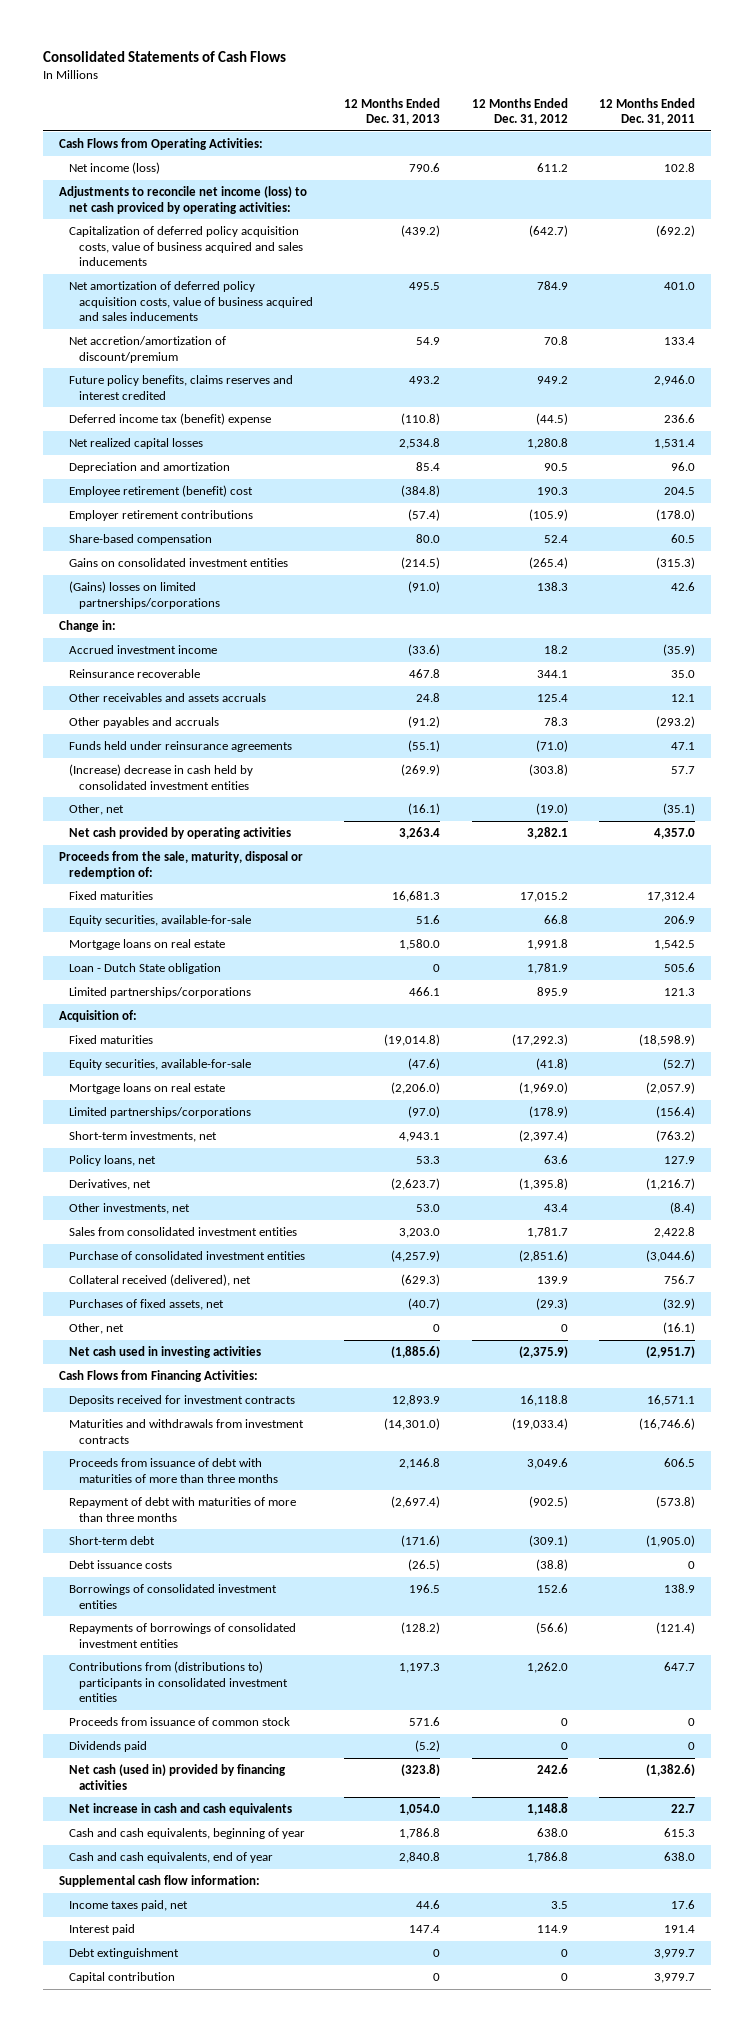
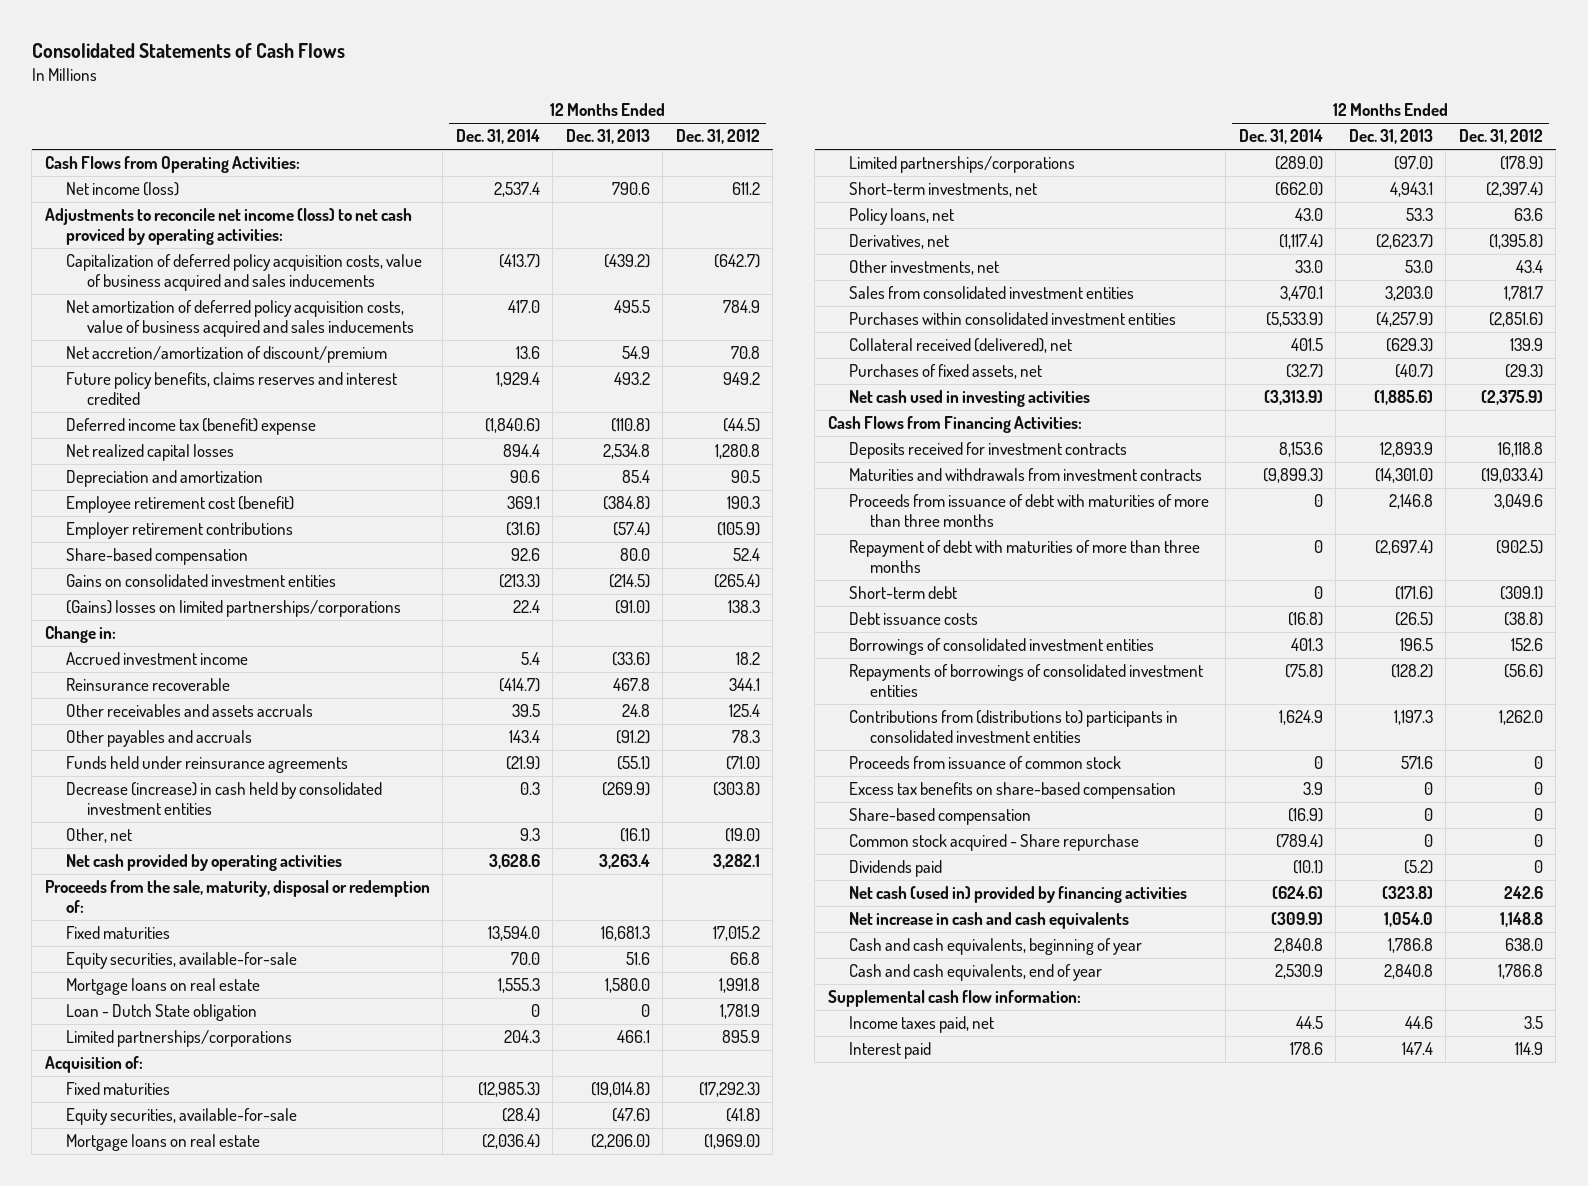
- | 12 Months Ended Dec. 31, 2013 | 12 Months Ended Dec. 31, 2012 | 12 Months Ended Dec. 31, 2011
+ | 12 Months Ended Dec. 31, 2014 | 12 Months Ended Dec. 31, 2013 | 12 Months Ended Dec. 31, 2012
- Employee retirement (benefit) cost | (384.8) | 190.3 | 204.5
+ Employee retirement cost (benefit) | 369.1 | (384.8) | 190.3
- (Increase) decrease in cash held by consolidated investment entities | (269.9) | (303.8) | 57.7
+ Decrease (increase) in cash held by consolidated investment entities | 0.3 | (269.9) | (303.8)
- Purchase of consolidated investment entities | (4,257.9) | (2,851.6) | (3,044.6)
+ Purchases within consolidated investment entities | (5,533.9) | (4,257.9) | (2,851.6)
- Other, net | 0 | 0 | (16.1)
+ Excess tax benefits on share-based compensation | 3.9 | 0 | 0
+ Share-based compensation | (16.9) | 0 | 0
+ Common stock acquired - Share repurchase | (789.4) | 0 | 0
- Debt extinguishment | 0 | 0 | 3,979.7
- Capital contribution | 0 | 0 | 3,979.7

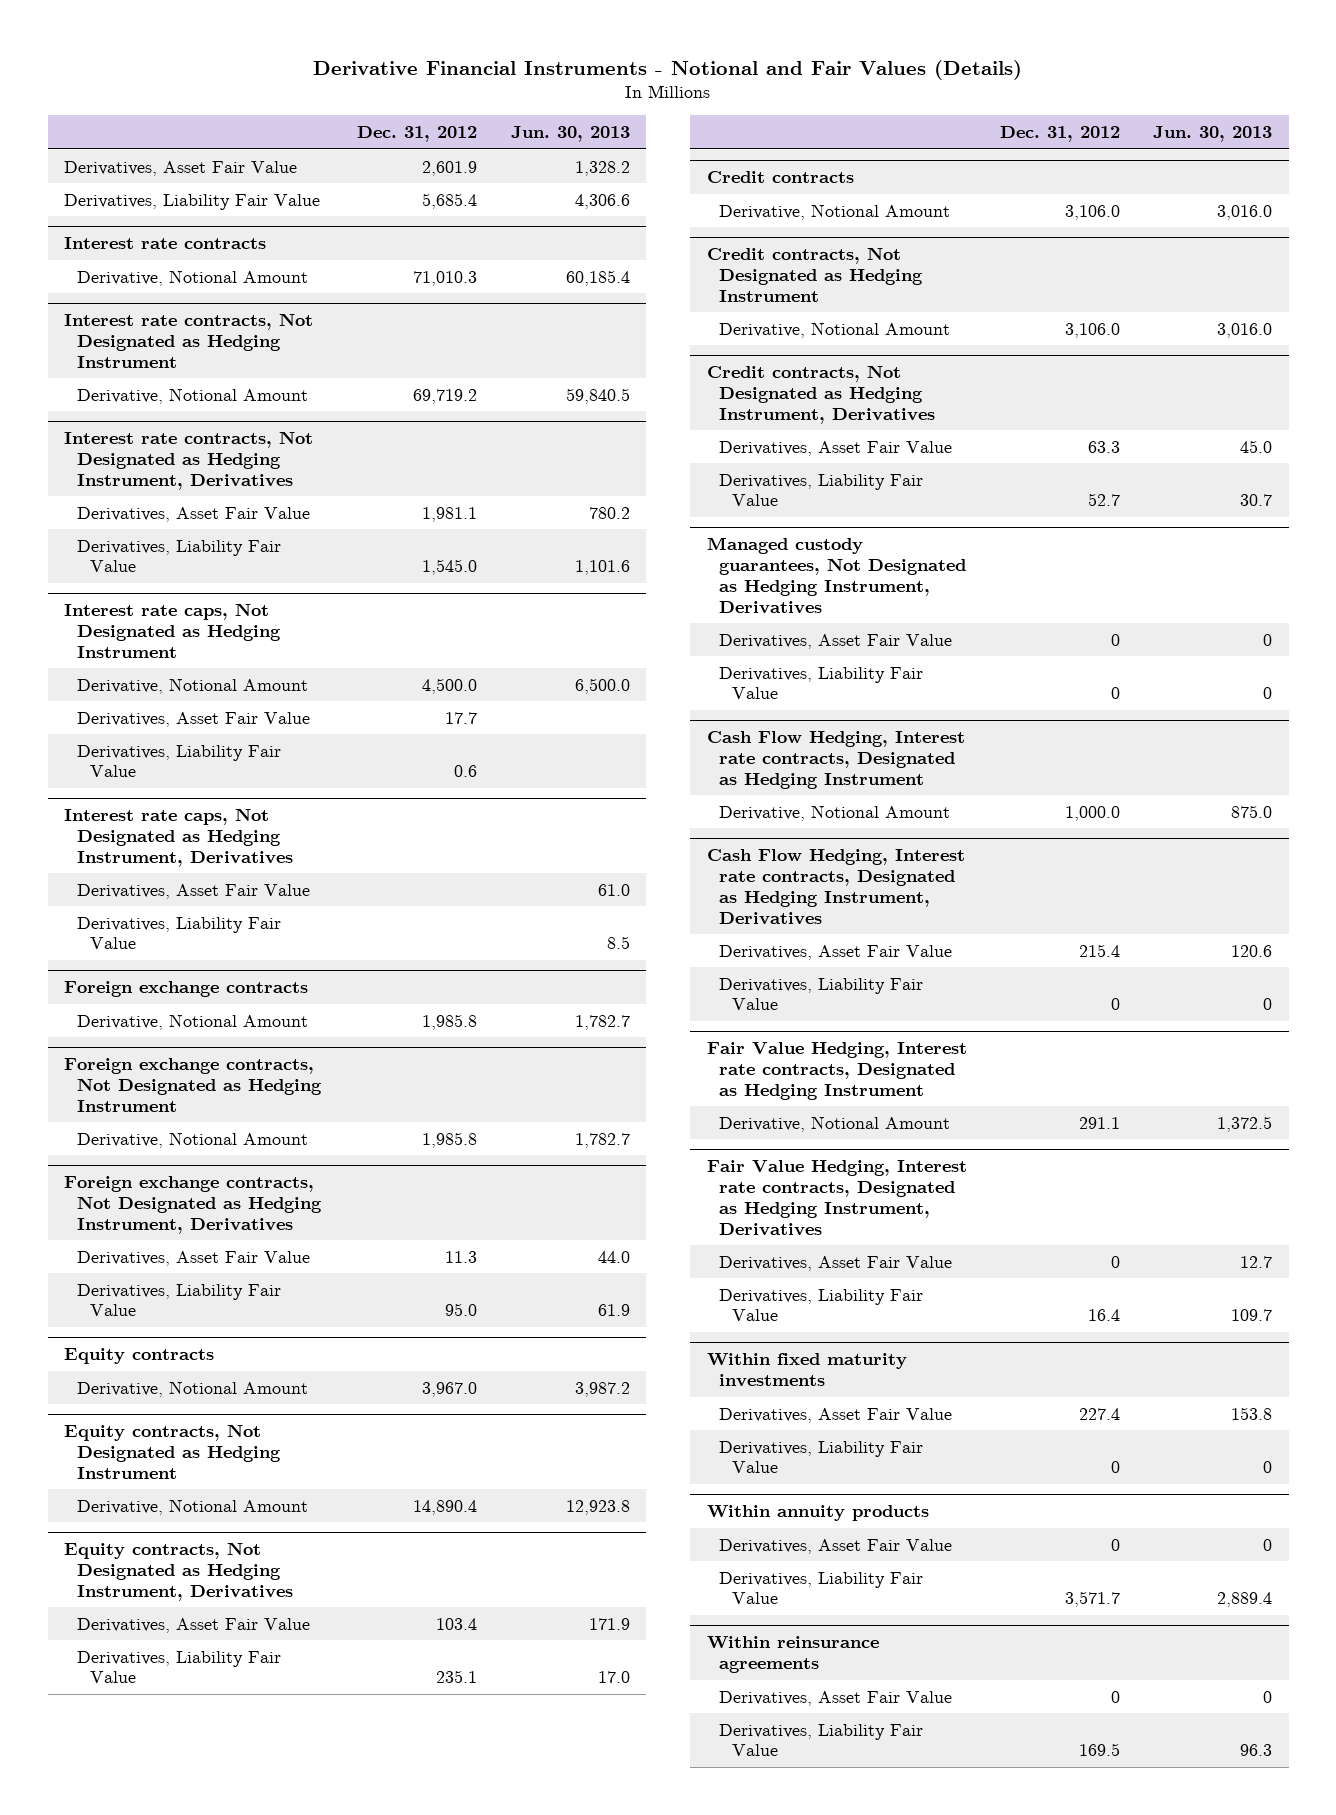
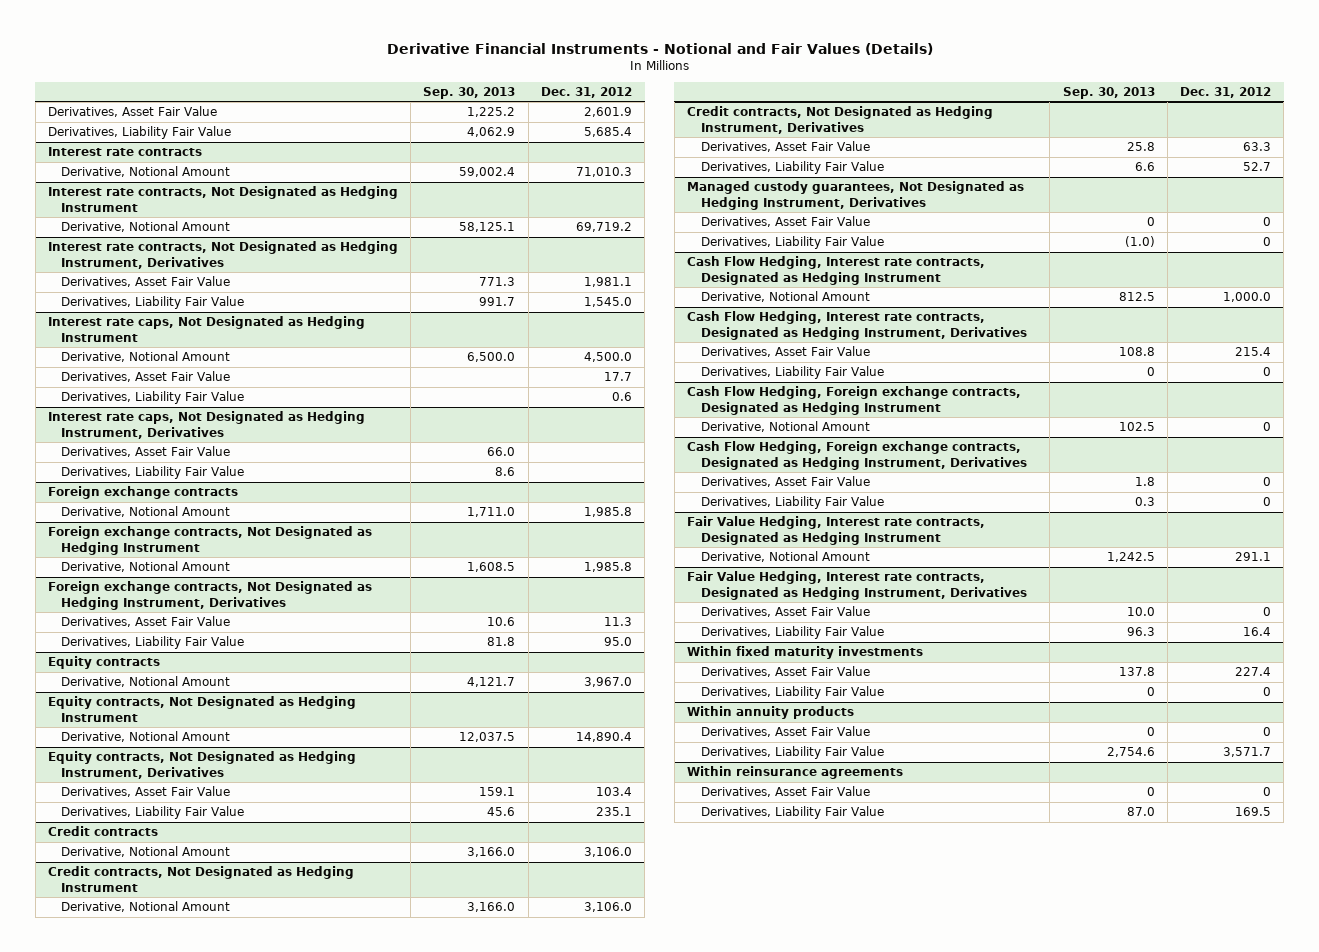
- | Dec. 31, 2012 | Jun. 30, 2013
+ | Sep. 30, 2013 | Dec. 31, 2012
+ Cash Flow Hedging, Foreign exchange contracts, Designated as Hedging Instrument
+ Derivative, Notional Amount | 102.5 | 0
+ Cash Flow Hedging, Foreign exchange contracts, Designated as Hedging Instrument, Derivatives
+ Derivatives, Asset Fair Value | 1.8 | 0
+ Derivatives, Liability Fair Value | 0.3 | 0

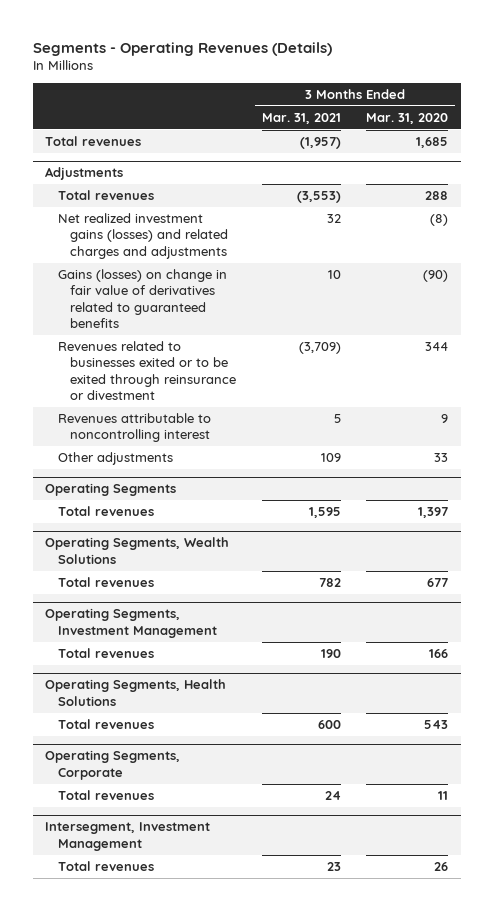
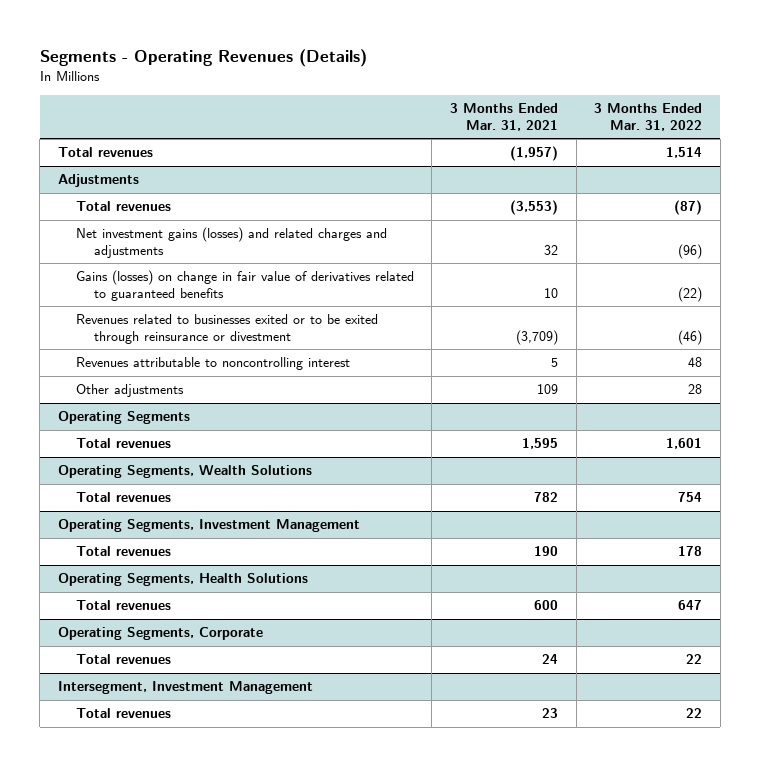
- | 3 Months Ended Mar. 31, 2021 | 3 Months Ended Mar. 31, 2020
+ | 3 Months Ended Mar. 31, 2021 | 3 Months Ended Mar. 31, 2022
@ Adjustments
- Net realized investment gains (losses) and related charges and adjustments | 32 | (8)
+ Net investment gains (losses) and related charges and adjustments | 32 | (96)

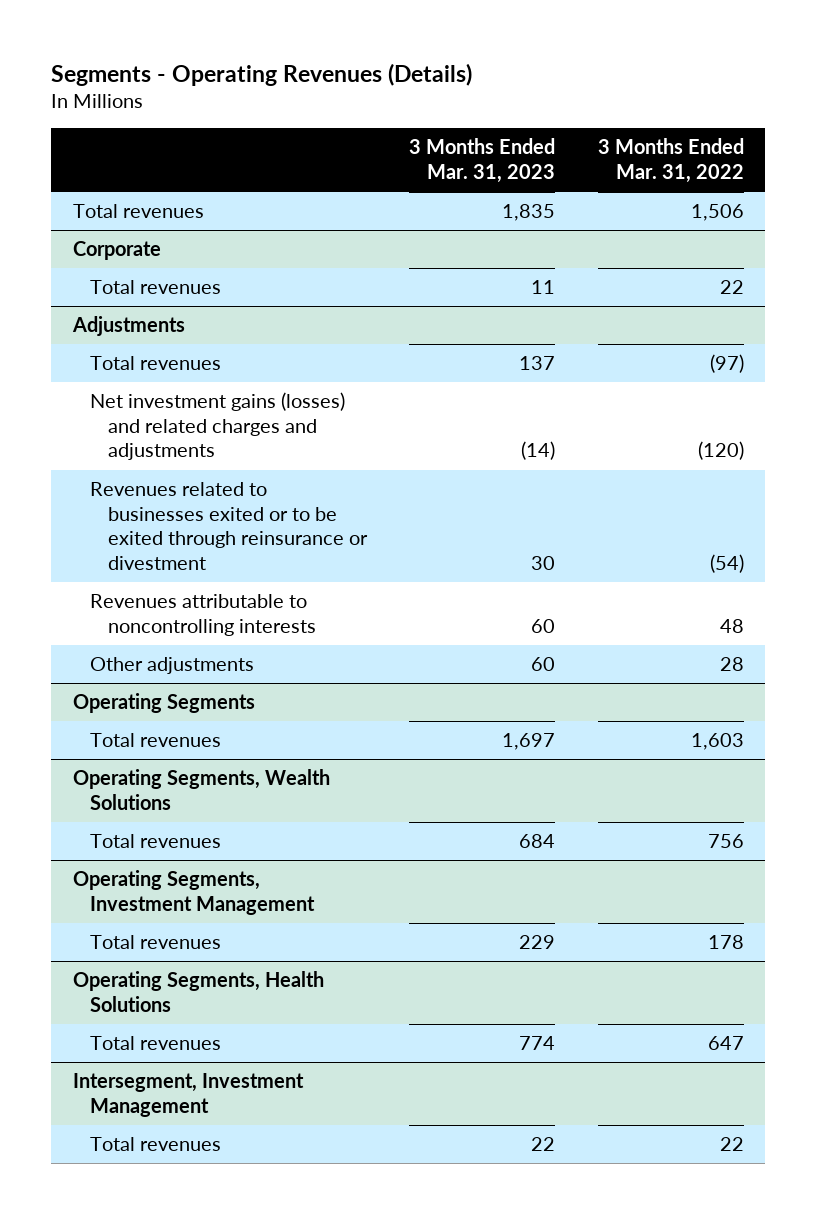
- | 3 Months Ended Mar. 31, 2021 | 3 Months Ended Mar. 31, 2022
+ | 3 Months Ended Mar. 31, 2023 | 3 Months Ended Mar. 31, 2022
- Total revenues | (1,957) | 1,514
+ Total revenues | 1,835 | 1,506
+ Corporate
+ Total revenues | 11 | 22
@ Adjustments
- Total revenues | (3,553) | (87)
- Net investment gains (losses) and related charges and adjustments | 32 | (96)
- Gains (losses) on change in fair value of derivatives related to guaranteed benefits | 10 | (22)
- Revenues related to businesses exited or to be exited through reinsurance or divestment | (3,709) | (46)
- Revenues attributable to noncontrolling interest | 5 | 48
+ Total revenues | 137 | (97)
+ Net investment gains (losses) and related charges and adjustments | (14) | (120)
+ Revenues related to businesses exited or to be exited through reinsurance or divestment | 30 | (54)
+ Revenues attributable to noncontrolling interests | 60 | 48
@ Operating Segments
- Total revenues | 1,595 | 1,601
+ Total revenues | 1,697 | 1,603
@ Operating Segments, Wealth Solutions
- Total revenues | 782 | 754
+ Total revenues | 684 | 756
- Operating Segments, Corporate
- Total revenues | 24 | 22

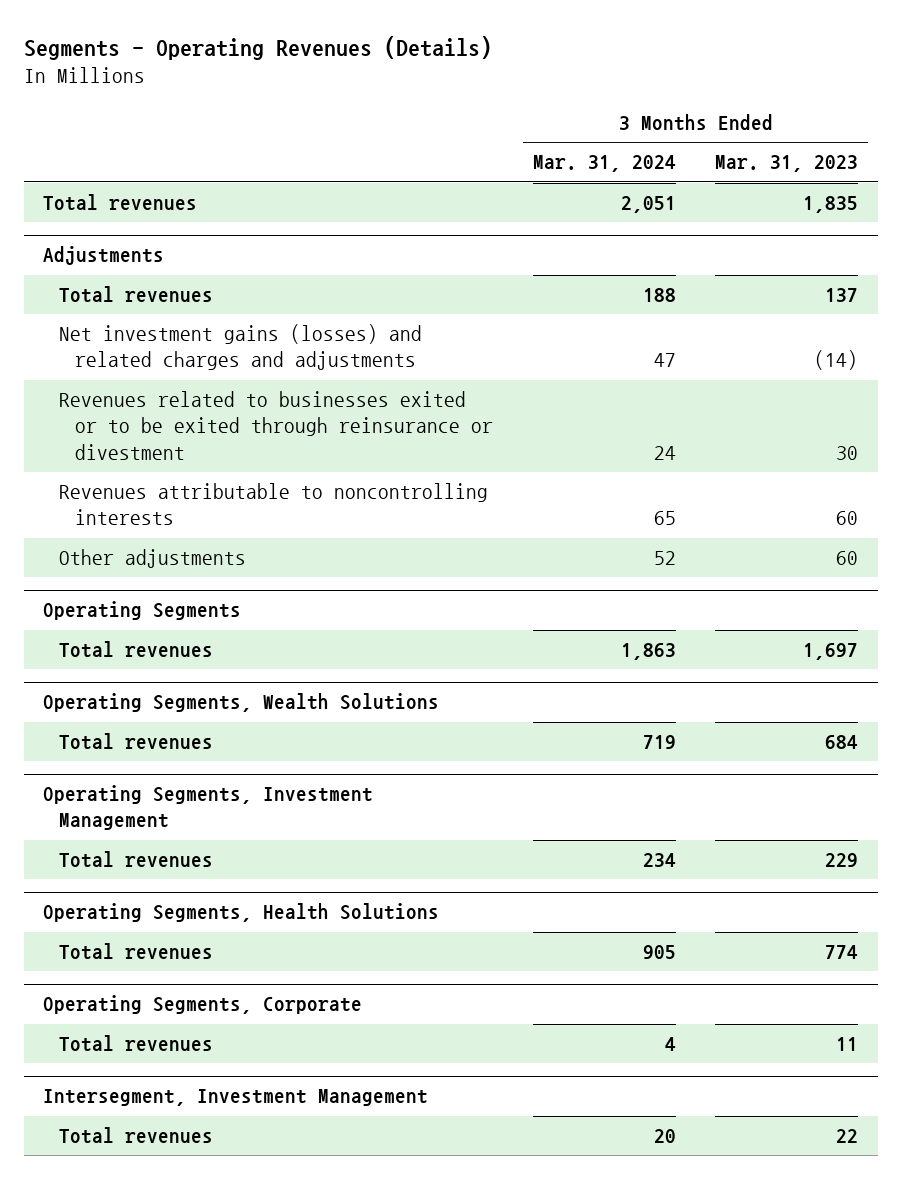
- | 3 Months Ended Mar. 31, 2023 | 3 Months Ended Mar. 31, 2022
+ | 3 Months Ended Mar. 31, 2024 | 3 Months Ended Mar. 31, 2023
- Corporate
- Total revenues | 11 | 22
+ Operating Segments, Corporate
+ Total revenues | 4 | 11

